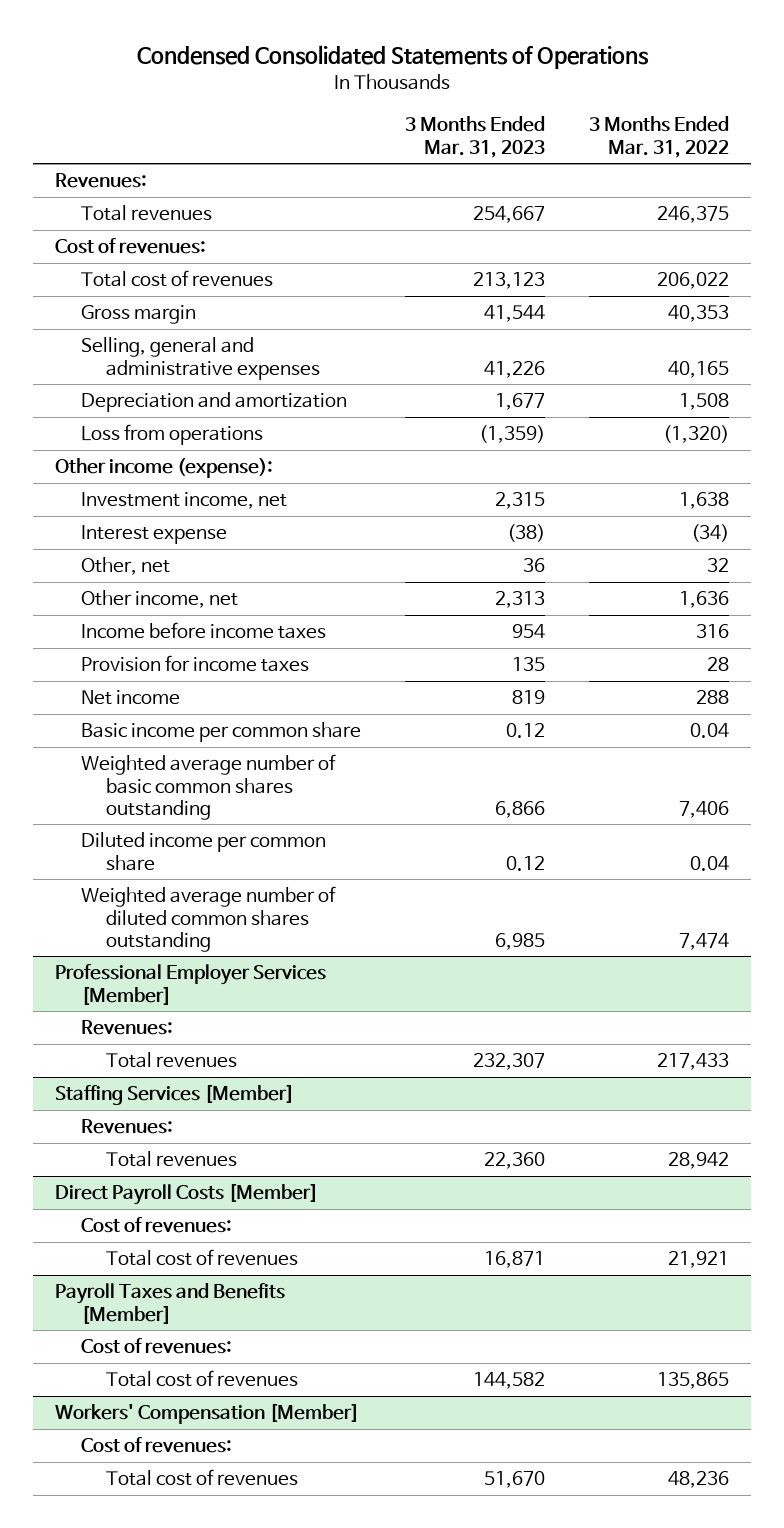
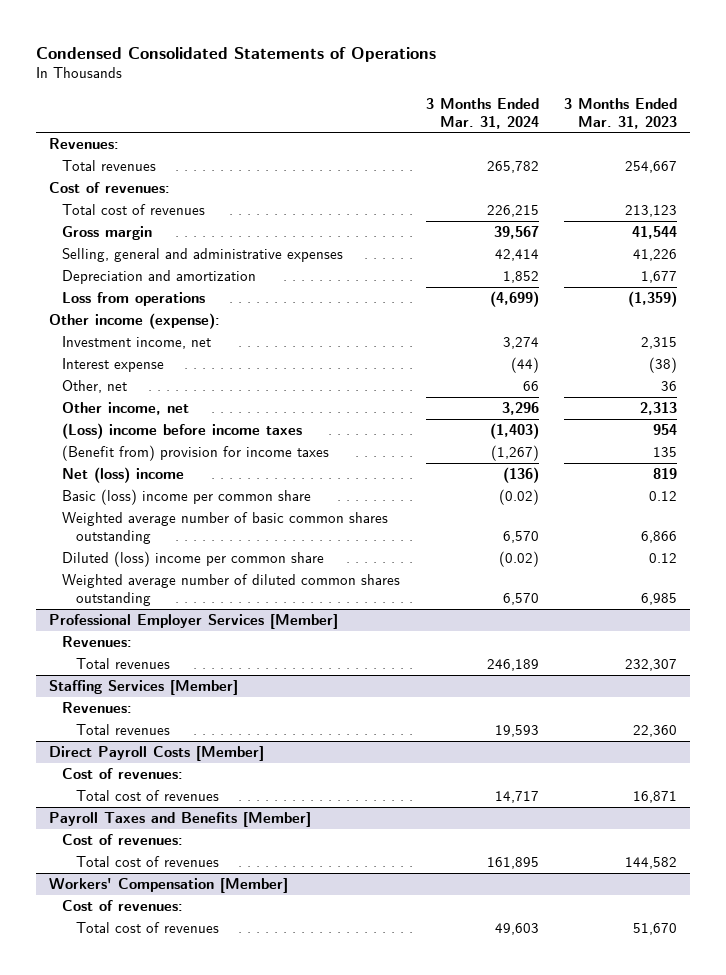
- | 3 Months Ended Mar. 31, 2023 | 3 Months Ended Mar. 31, 2022
+ | 3 Months Ended Mar. 31, 2024 | 3 Months Ended Mar. 31, 2023
- Income before income taxes | 954 | 316
- Provision for income taxes | 135 | 28
- Net income | 819 | 288
- Basic income per common share | 0.12 | 0.04
+ (Loss) income before income taxes | (1,403) | 954
+ (Benefit from) provision for income taxes | (1,267) | 135
+ Net (loss) income | (136) | 819
+ Basic (loss) income per common share | (0.02) | 0.12
- Diluted income per common share | 0.12 | 0.04
+ Diluted (loss) income per common share | (0.02) | 0.12

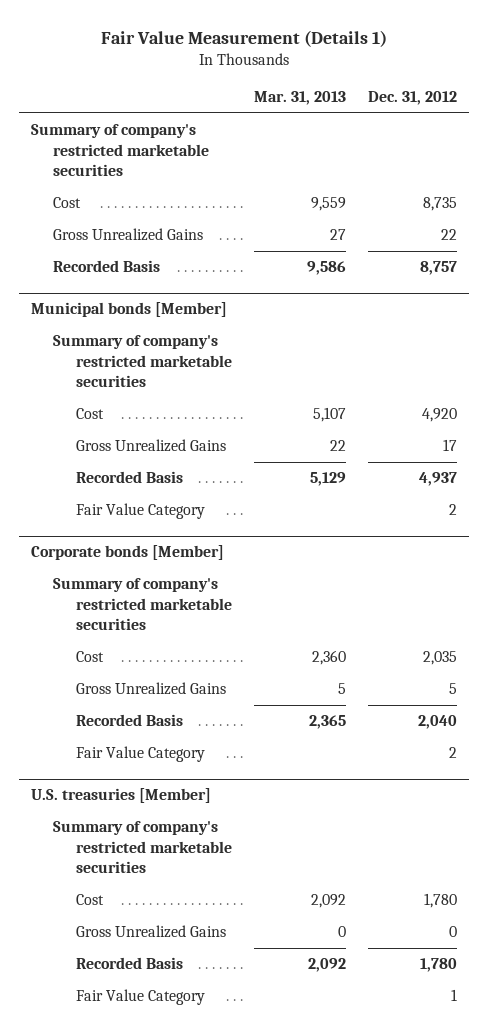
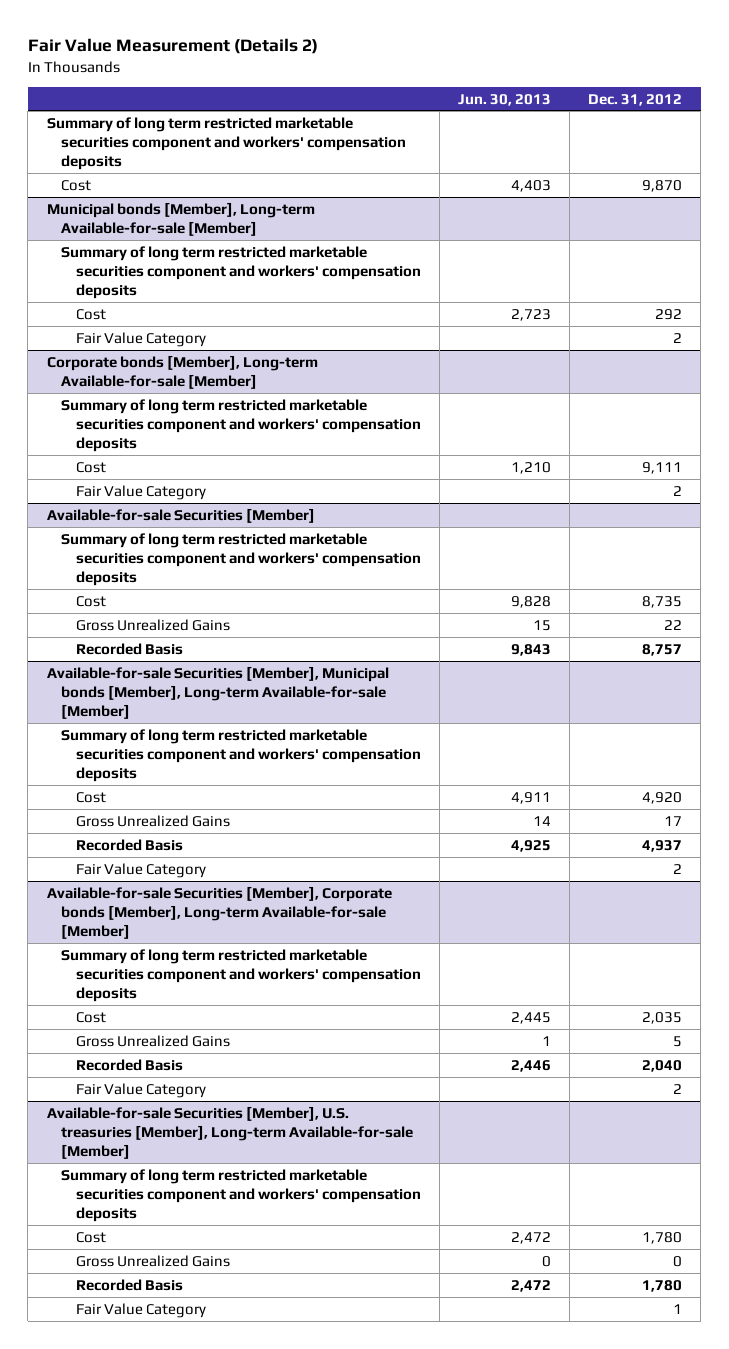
- Fair Value Measurement (Details 1)
+ Fair Value Measurement (Details 2)
- | Mar. 31, 2013 | Dec. 31, 2012
+ | Jun. 30, 2013 | Dec. 31, 2012
- Summary of company's restricted marketable securities
+ Summary of long term restricted marketable securities component and workers' compensation deposits
+ Cost | 4,403 | 9,870
+ Municipal bonds [Member], Long-term Available-for-sale [Member]
+ Summary of long term restricted marketable securities component and workers' compensation deposits
+ Cost | 2,723 | 292
+ Fair Value Category | | 2
+ Corporate bonds [Member], Long-term Available-for-sale [Member]
+ Summary of long term restricted marketable securities component and workers' compensation deposits
+ Cost | 1,210 | 9,111
+ Fair Value Category | | 2
+ Available-for-sale Securities [Member]
+ Summary of long term restricted marketable securities component and workers' compensation deposits
- Municipal bonds [Member]
- Summary of company's restricted marketable securities
+ Available-for-sale Securities [Member], Municipal bonds [Member], Long-term Available-for-sale [Member]
+ Summary of long term restricted marketable securities component and workers' compensation deposits
- Corporate bonds [Member]
- Summary of company's restricted marketable securities
+ Available-for-sale Securities [Member], Corporate bonds [Member], Long-term Available-for-sale [Member]
+ Summary of long term restricted marketable securities component and workers' compensation deposits
- U.S. treasuries [Member]
- Summary of company's restricted marketable securities
+ Available-for-sale Securities [Member], U.S. treasuries [Member], Long-term Available-for-sale [Member]
+ Summary of long term restricted marketable securities component and workers' compensation deposits

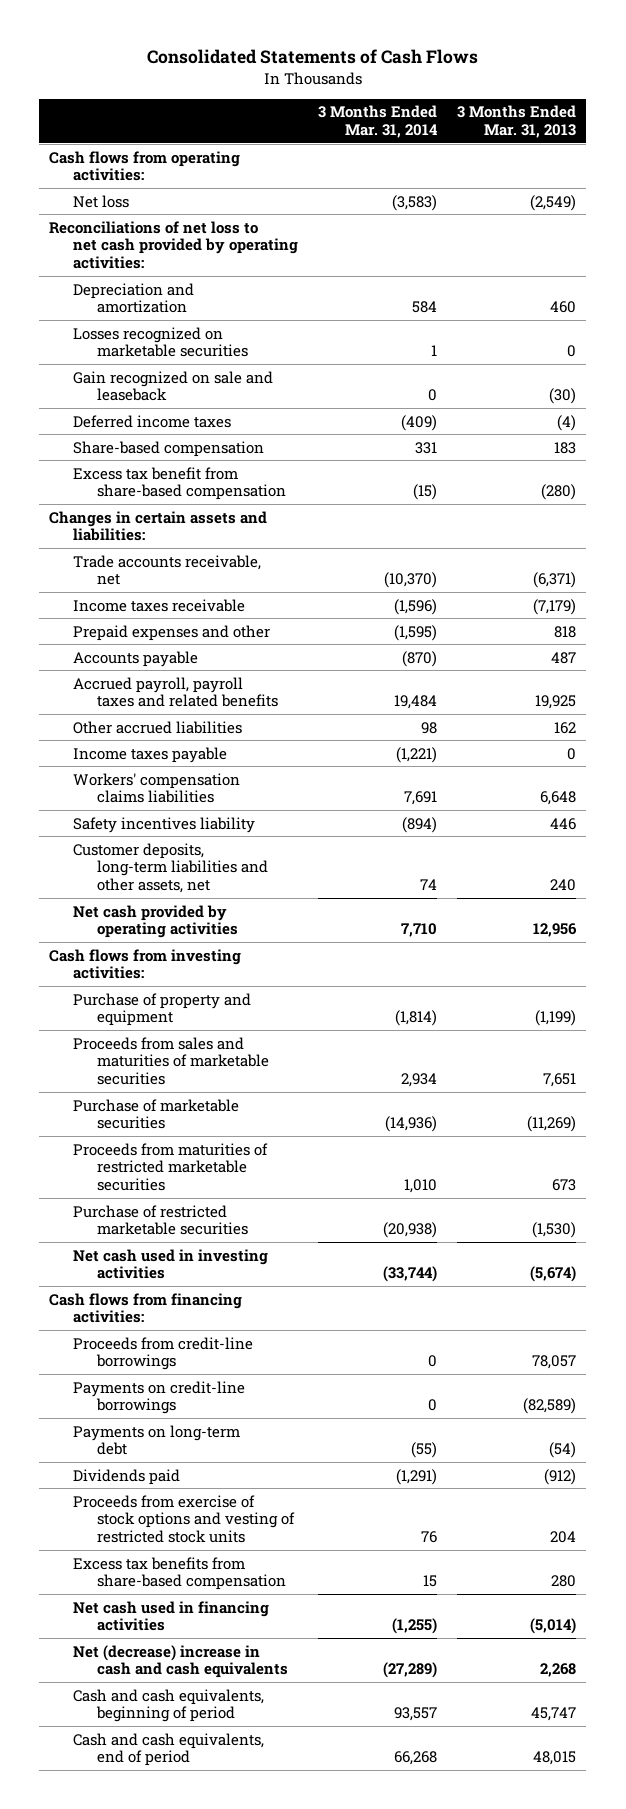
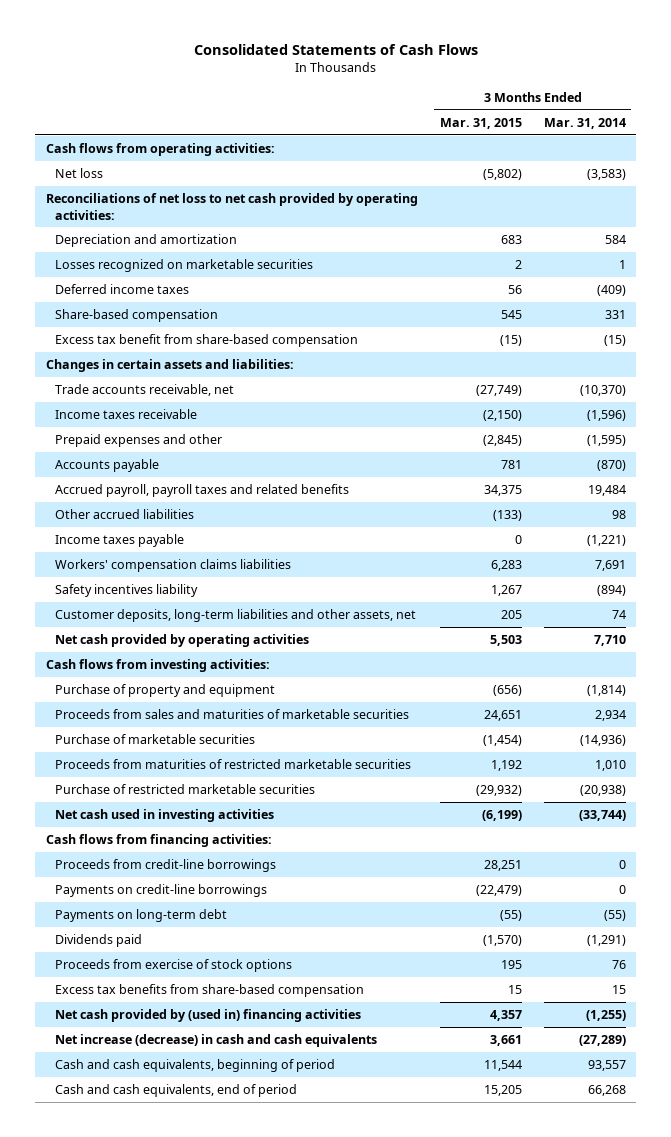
- | 3 Months Ended Mar. 31, 2014 | 3 Months Ended Mar. 31, 2013
+ | 3 Months Ended Mar. 31, 2015 | 3 Months Ended Mar. 31, 2014
- Gain recognized on sale and leaseback | 0 | (30)
- Proceeds from exercise of stock options and vesting of restricted stock units | 76 | 204
+ Proceeds from exercise of stock options | 195 | 76
- Net cash used in financing activities | (1,255) | (5,014)
- Net (decrease) increase in cash and cash equivalents | (27,289) | 2,268
+ Net cash provided by (used in) financing activities | 4,357 | (1,255)
+ Net increase (decrease) in cash and cash equivalents | 3,661 | (27,289)

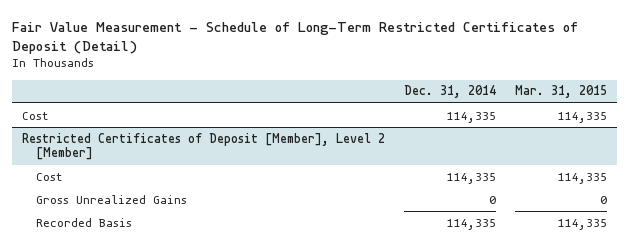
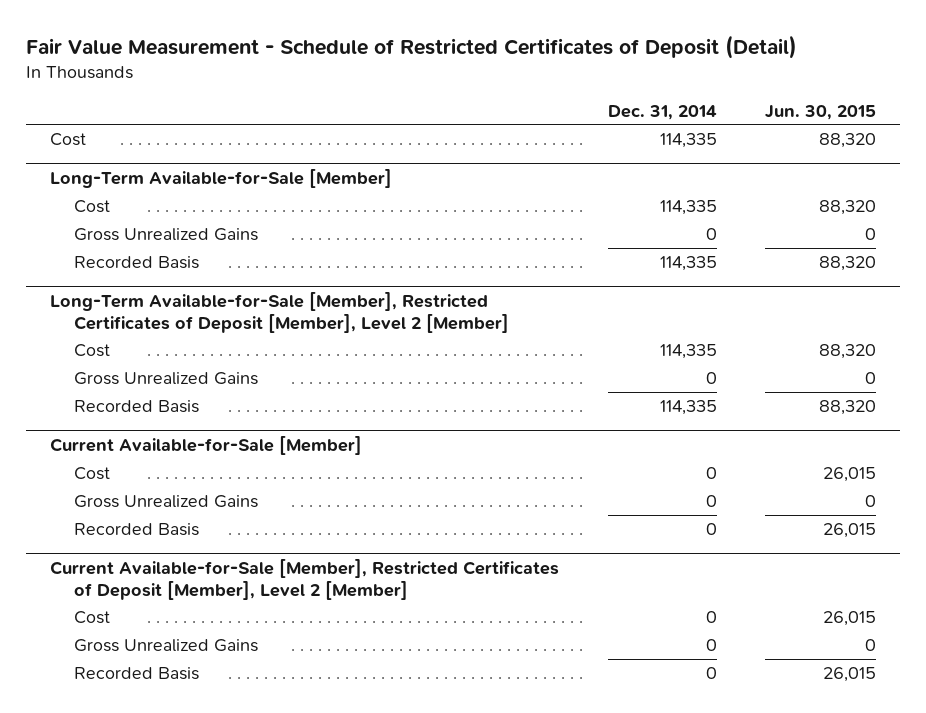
- Fair Value Measurement - Schedule of Long-Term Restricted Certificates of Deposit (Detail)
+ Fair Value Measurement - Schedule of Restricted Certificates of Deposit (Detail)
- | Dec. 31, 2014 | Mar. 31, 2015
+ | Dec. 31, 2014 | Jun. 30, 2015
- Restricted Certificates of Deposit [Member], Level 2 [Member]
+ Long-Term Available-for-Sale [Member]
+ Long-Term Available-for-Sale [Member], Restricted Certificates of Deposit [Member], Level 2 [Member]
+ Cost | 114,335 | 88,320
+ Gross Unrealized Gains | 0 | 0
+ Recorded Basis | 114,335 | 88,320
+ Current Available-for-Sale [Member]
+ Cost | 0 | 26,015
+ Gross Unrealized Gains | 0 | 0
+ Recorded Basis | 0 | 26,015
+ Current Available-for-Sale [Member], Restricted Certificates of Deposit [Member], Level 2 [Member]
+ Cost | 0 | 26,015
+ Gross Unrealized Gains | 0 | 0
+ Recorded Basis | 0 | 26,015

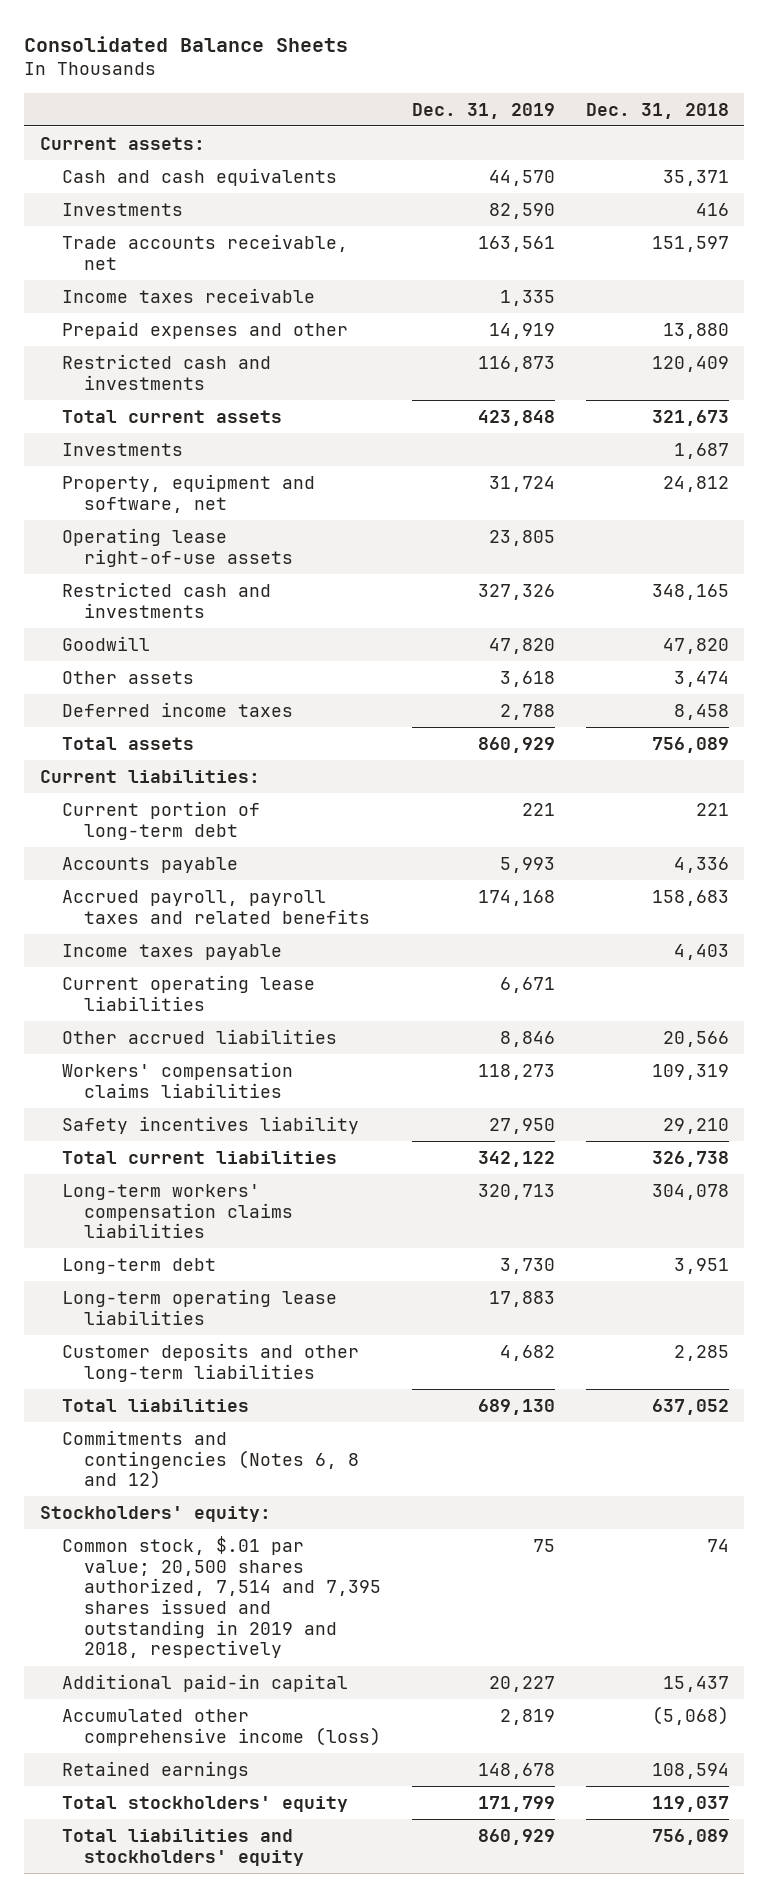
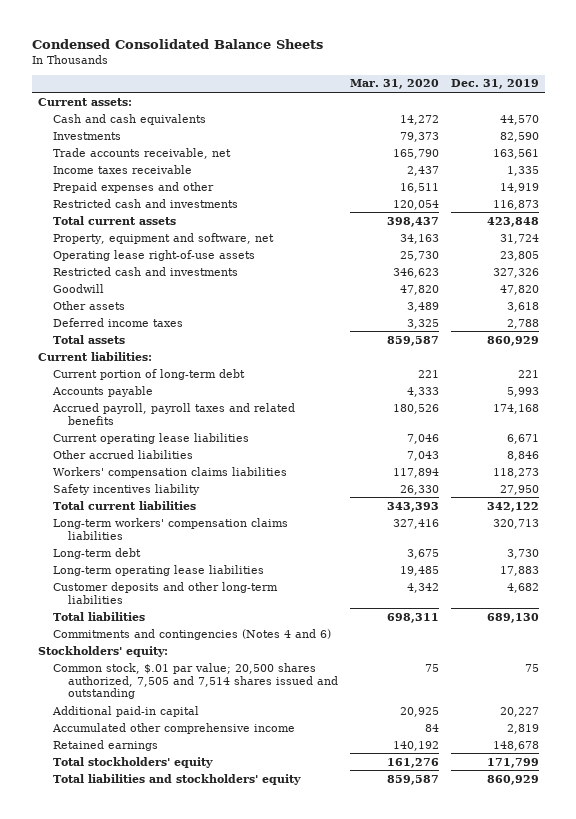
- Consolidated Balance Sheets
+ Condensed Consolidated Balance Sheets
- | Dec. 31, 2019 | Dec. 31, 2018
+ | Mar. 31, 2020 | Dec. 31, 2019
- Investments | | 1,687
- Income taxes payable | | 4,403
- Commitments and contingencies (Notes 6, 8 and 12)
+ Commitments and contingencies (Notes 4 and 6)
- Common stock, $.01 par value; 20,500 shares authorized, 7,514 and 7,395 shares issued and outstanding in 2019 and 2018, respectively | 75 | 74
+ Common stock, $.01 par value; 20,500 shares authorized, 7,505 and 7,514 shares issued and outstanding | 75 | 75
- Accumulated other comprehensive income (loss) | 2,819 | (5,068)
+ Accumulated other comprehensive income | 84 | 2,819

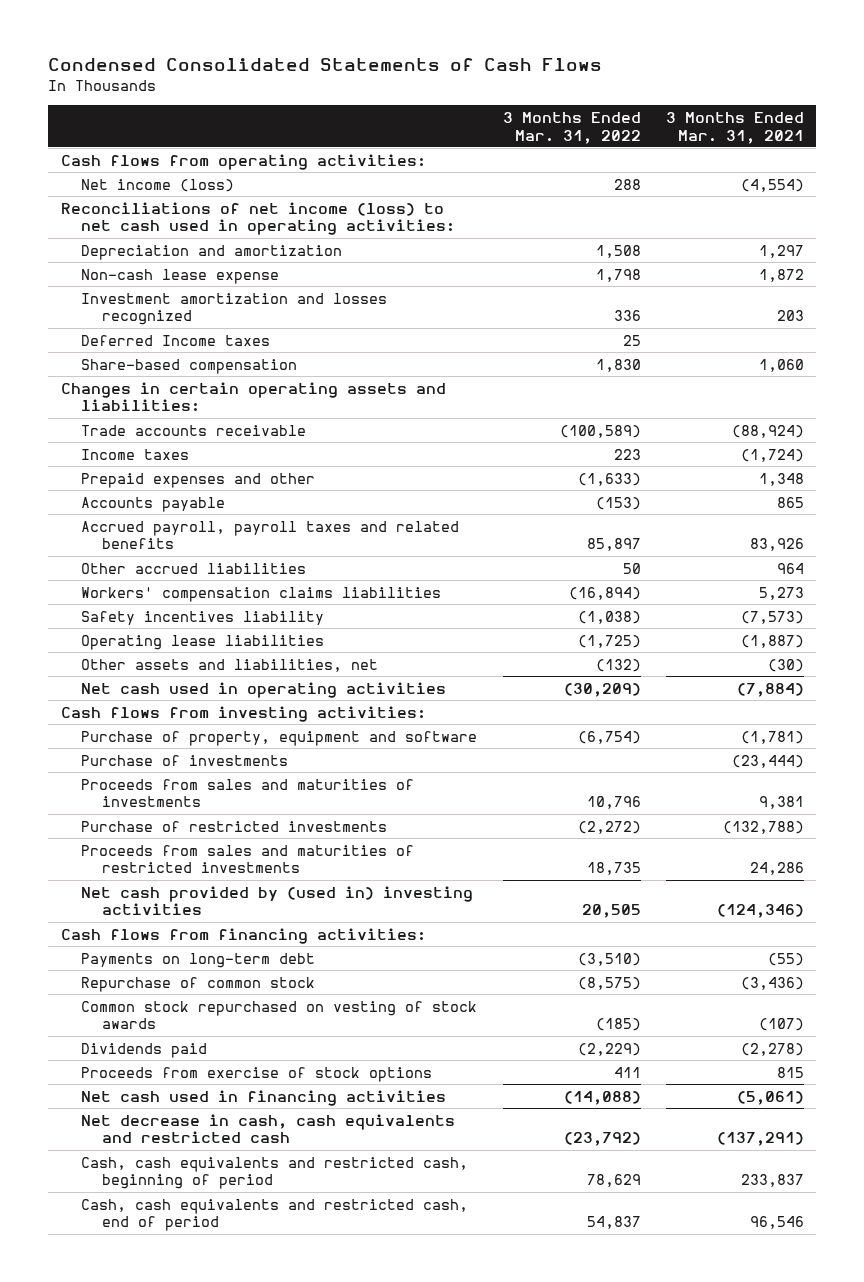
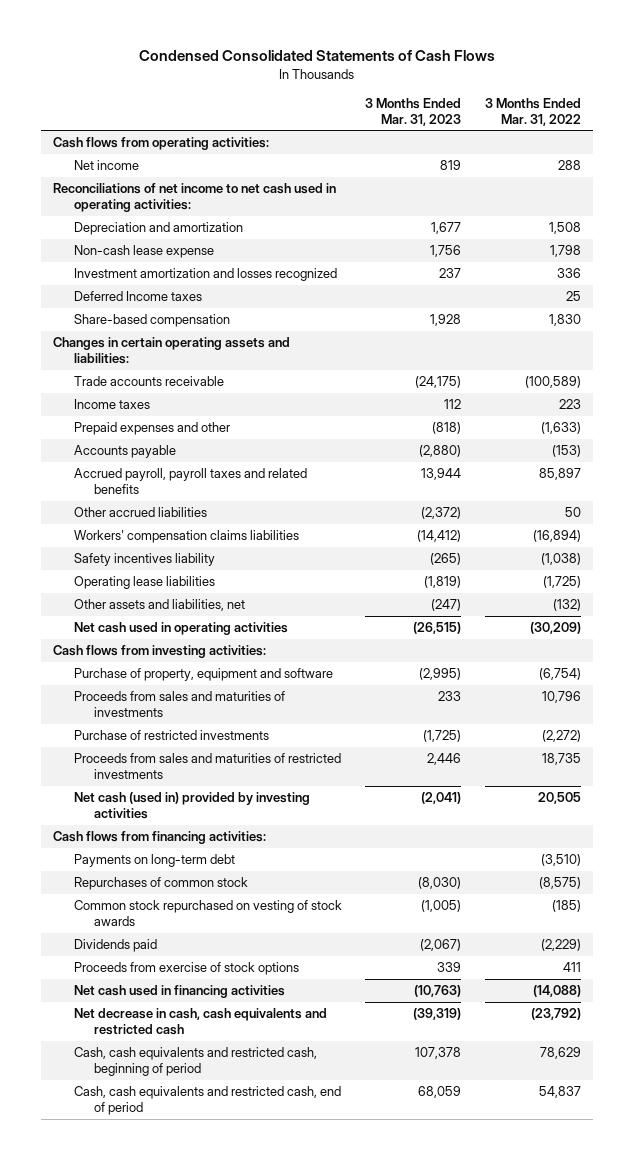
- | 3 Months Ended Mar. 31, 2022 | 3 Months Ended Mar. 31, 2021
+ | 3 Months Ended Mar. 31, 2023 | 3 Months Ended Mar. 31, 2022
- Net income (loss) | 288 | (4,554)
- Reconciliations of net income (loss) to net cash used in operating activities:
+ Net income | 819 | 288
+ Reconciliations of net income to net cash used in operating activities:
- Purchase of investments | | (23,444)
- Net cash provided by (used in) investing activities | 20,505 | (124,346)
+ Net cash (used in) provided by investing activities | (2,041) | 20,505
- Repurchase of common stock | (8,575) | (3,436)
+ Repurchases of common stock | (8,030) | (8,575)

